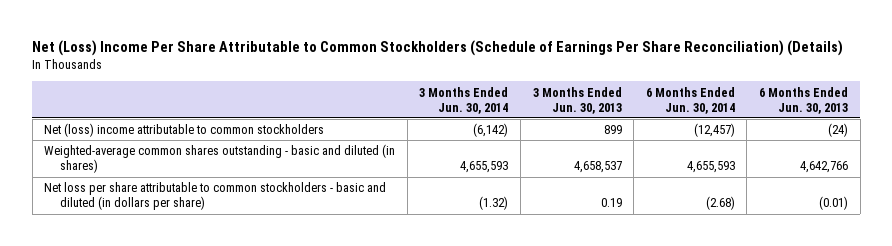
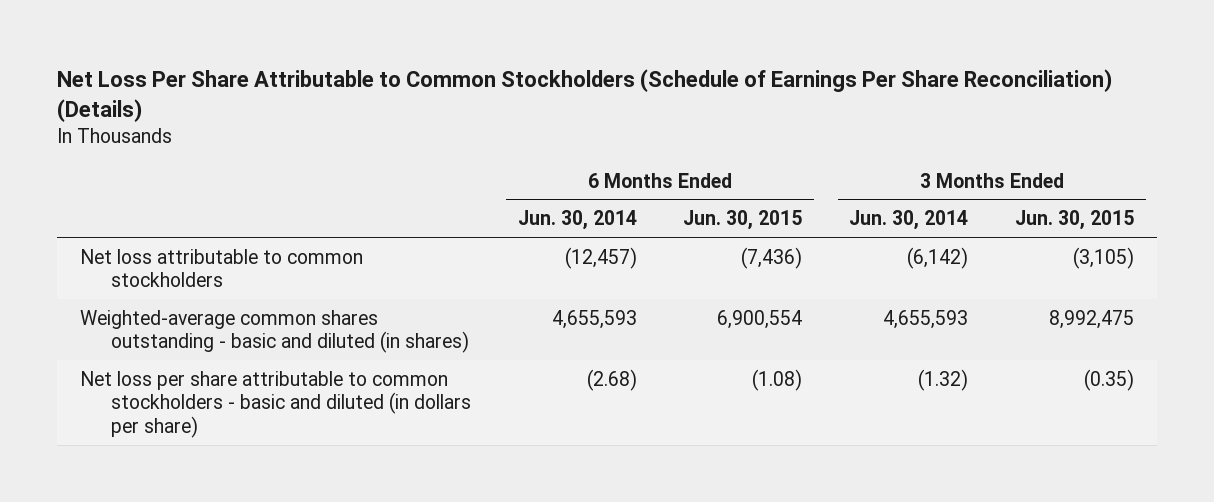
- Net (Loss) Income Per Share Attributable to Common Stockholders (Schedule of Earnings Per Share Reconciliation) (Details)
+ Net Loss Per Share Attributable to Common Stockholders (Schedule of Earnings Per Share Reconciliation) (Details)
- | 3 Months Ended Jun. 30, 2014 | 3 Months Ended Jun. 30, 2013 | 6 Months Ended Jun. 30, 2014 | 6 Months Ended Jun. 30, 2013
+ | 6 Months Ended Jun. 30, 2014 | 6 Months Ended Jun. 30, 2015 | 3 Months Ended Jun. 30, 2014 | 3 Months Ended Jun. 30, 2015
- Net (loss) income attributable to common stockholders | (6,142) | 899 | (12,457) | (24)
+ Net loss attributable to common stockholders | (12,457) | (7,436) | (6,142) | (3,105)

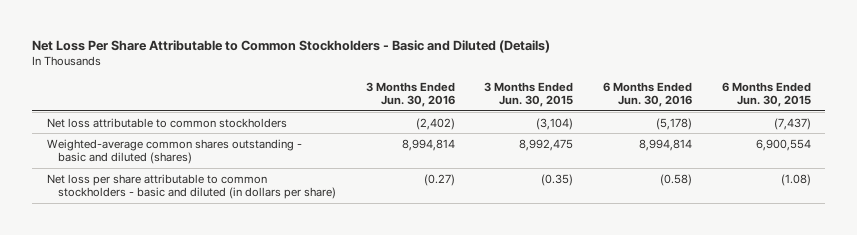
- Net Loss Per Share Attributable to Common Stockholders (Schedule of Earnings Per Share Reconciliation) (Details)
+ Net Loss Per Share Attributable to Common Stockholders - Basic and Diluted (Details)
- | 6 Months Ended Jun. 30, 2014 | 6 Months Ended Jun. 30, 2015 | 3 Months Ended Jun. 30, 2014 | 3 Months Ended Jun. 30, 2015
+ | 3 Months Ended Jun. 30, 2016 | 3 Months Ended Jun. 30, 2015 | 6 Months Ended Jun. 30, 2016 | 6 Months Ended Jun. 30, 2015
- Net loss attributable to common stockholders | (12,457) | (7,436) | (6,142) | (3,105)
- Weighted-average common shares outstanding - basic and diluted (in shares) | 4,655,593 | 6,900,554 | 4,655,593 | 8,992,475
+ Net loss attributable to common stockholders | (2,402) | (3,104) | (5,178) | (7,437)
+ Weighted-average common shares outstanding - basic and diluted (shares) | 8,994,814 | 8,992,475 | 8,994,814 | 6,900,554

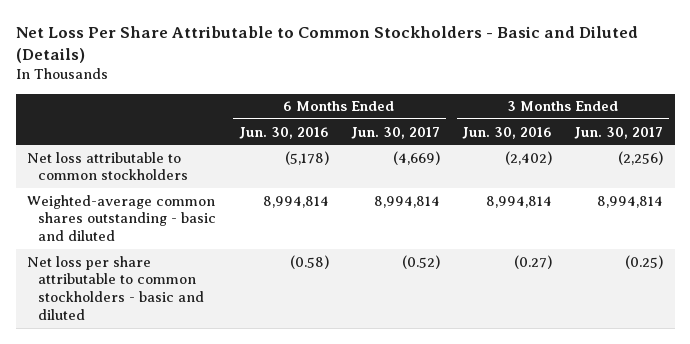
- | 3 Months Ended Jun. 30, 2016 | 3 Months Ended Jun. 30, 2015 | 6 Months Ended Jun. 30, 2016 | 6 Months Ended Jun. 30, 2015
+ | 6 Months Ended Jun. 30, 2016 | 6 Months Ended Jun. 30, 2017 | 3 Months Ended Jun. 30, 2016 | 3 Months Ended Jun. 30, 2017
- Weighted-average common shares outstanding - basic and diluted (shares) | 8,994,814 | 8,992,475 | 8,994,814 | 6,900,554
- Net loss per share attributable to common stockholders - basic and diluted (in dollars per share) | (0.27) | (0.35) | (0.58) | (1.08)
+ Weighted-average common shares outstanding - basic and diluted | 8,994,814 | 8,994,814 | 8,994,814 | 8,994,814
+ Net loss per share attributable to common stockholders - basic and diluted | (0.58) | (0.52) | (0.27) | (0.25)

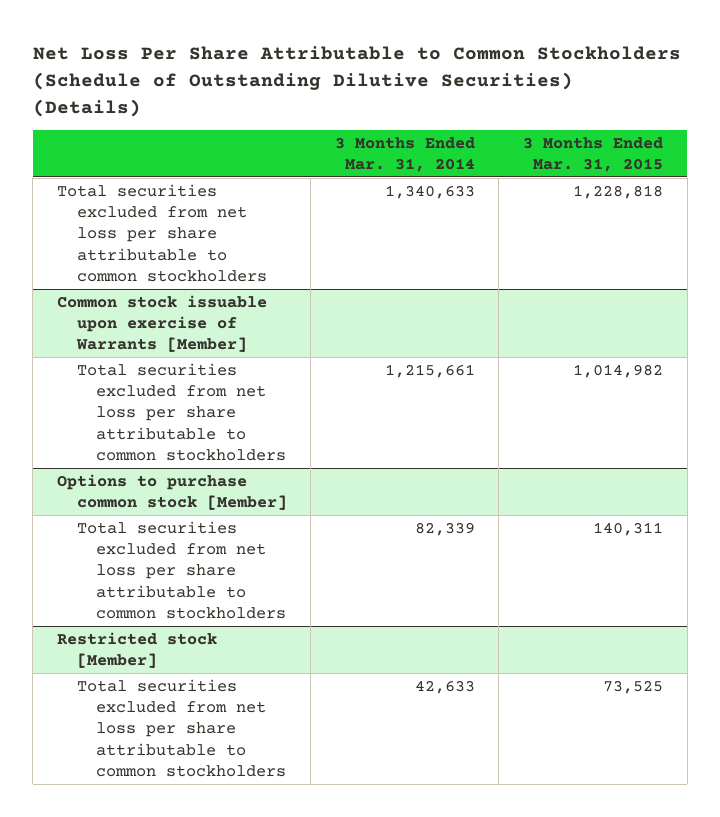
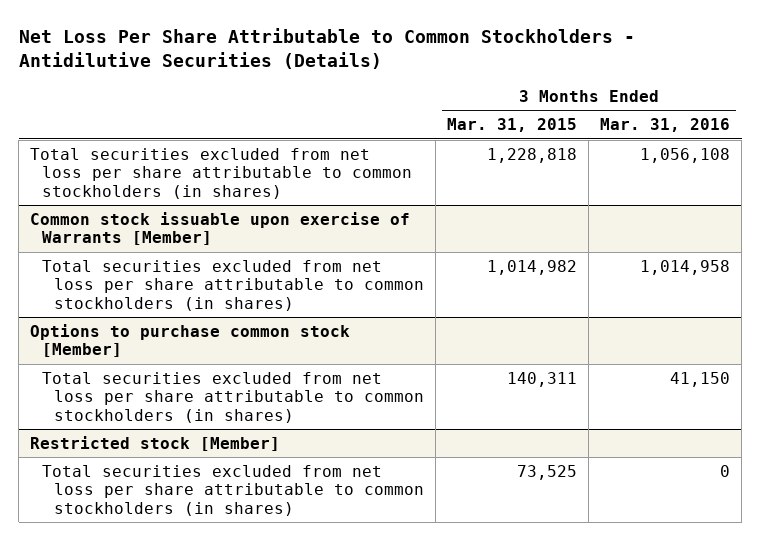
- Net Loss Per Share Attributable to Common Stockholders (Schedule of Outstanding Dilutive Securities) (Details)
+ Net Loss Per Share Attributable to Common Stockholders - Antidilutive Securities (Details)
- | 3 Months Ended Mar. 31, 2014 | 3 Months Ended Mar. 31, 2015
+ | 3 Months Ended Mar. 31, 2015 | 3 Months Ended Mar. 31, 2016
- Total securities excluded from net loss per share attributable to common stockholders | 1,340,633 | 1,228,818
+ Total securities excluded from net loss per share attributable to common stockholders (in shares) | 1,228,818 | 1,056,108
@ Common stock issuable upon exercise of Warrants [Member]
- Total securities excluded from net loss per share attributable to common stockholders | 1,215,661 | 1,014,982
+ Total securities excluded from net loss per share attributable to common stockholders (in shares) | 1,014,982 | 1,014,958
@ Options to purchase common stock [Member]
- Total securities excluded from net loss per share attributable to common stockholders | 82,339 | 140,311
+ Total securities excluded from net loss per share attributable to common stockholders (in shares) | 140,311 | 41,150
@ Restricted stock [Member]
- Total securities excluded from net loss per share attributable to common stockholders | 42,633 | 73,525
+ Total securities excluded from net loss per share attributable to common stockholders (in shares) | 73,525 | 0

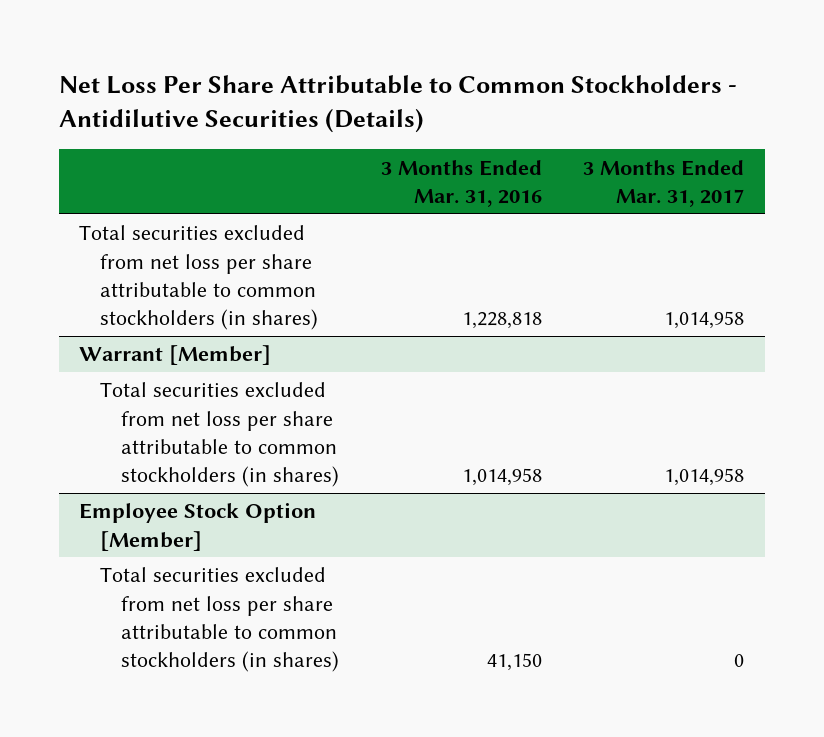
- | 3 Months Ended Mar. 31, 2015 | 3 Months Ended Mar. 31, 2016
+ | 3 Months Ended Mar. 31, 2016 | 3 Months Ended Mar. 31, 2017
- Total securities excluded from net loss per share attributable to common stockholders (in shares) | 1,228,818 | 1,056,108
- Common stock issuable upon exercise of Warrants [Member]
+ Total securities excluded from net loss per share attributable to common stockholders (in shares) | 1,228,818 | 1,014,958
+ Warrant [Member]
- Options to purchase common stock [Member]
+ Employee Stock Option [Member]
- Restricted stock [Member]
- Total securities excluded from net loss per share attributable to common stockholders (in shares) | 73,525 | 0

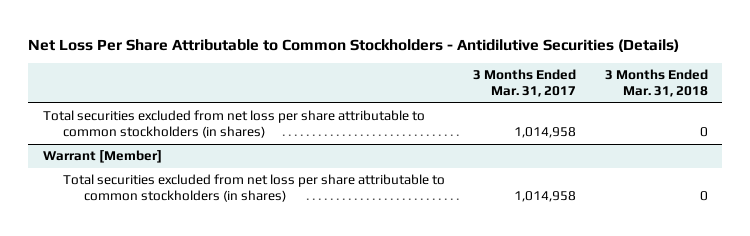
- | 3 Months Ended Mar. 31, 2016 | 3 Months Ended Mar. 31, 2017
+ | 3 Months Ended Mar. 31, 2017 | 3 Months Ended Mar. 31, 2018
- Employee Stock Option [Member]
- Total securities excluded from net loss per share attributable to common stockholders (in shares) | 41,150 | 0

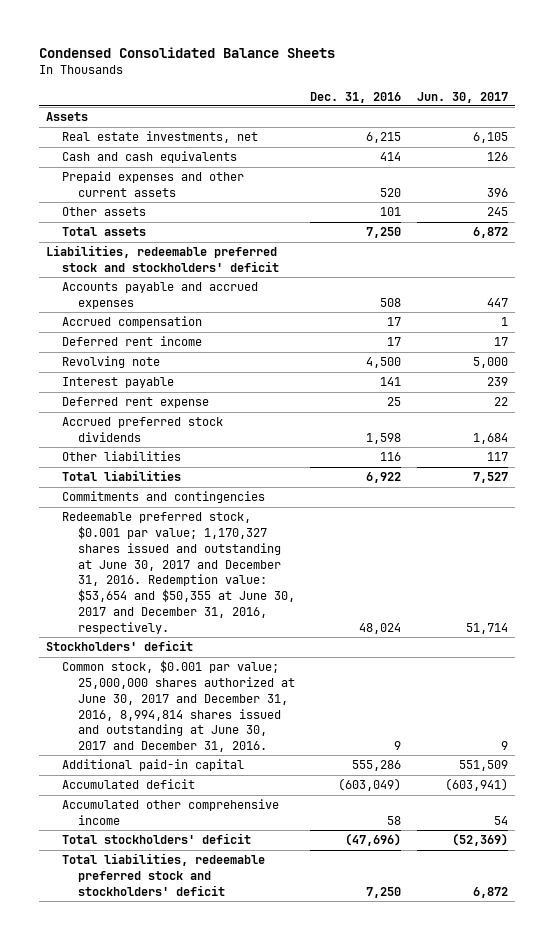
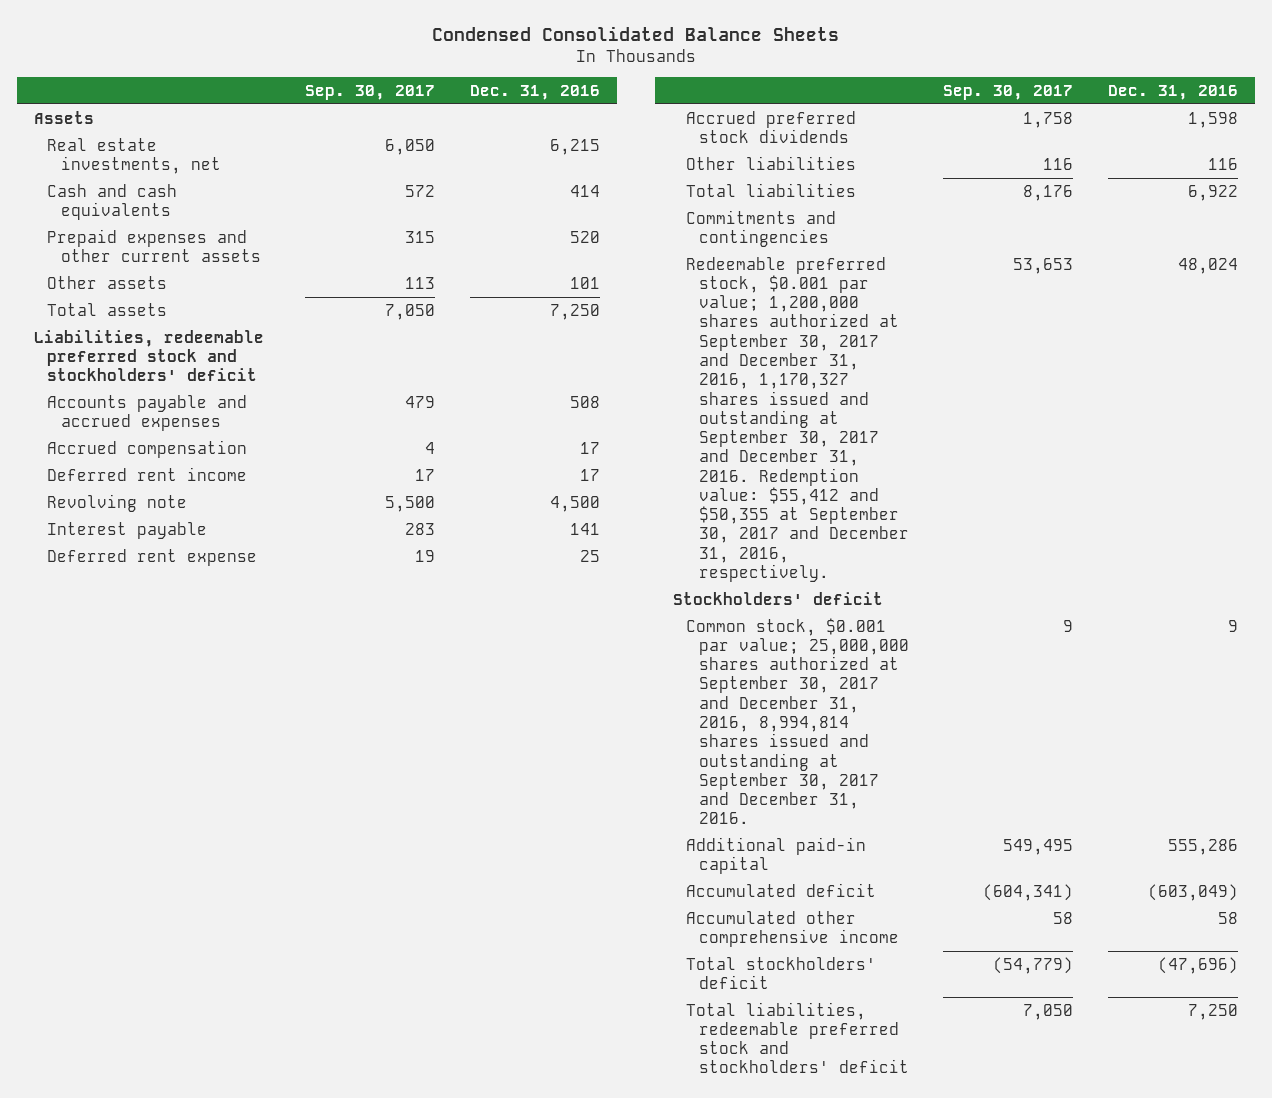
- | Dec. 31, 2016 | Jun. 30, 2017
+ | Sep. 30, 2017 | Dec. 31, 2016
- Redeemable preferred stock, $0.001 par value; 1,170,327 shares issued and outstanding at June 30, 2017 and December 31, 2016. Redemption value: $53,654 and $50,355 at June 30, 2017 and December 31, 2016, respectively. | 48,024 | 51,714
+ Redeemable preferred stock, $0.001 par value; 1,200,000 shares authorized at September 30, 2017 and December 31, 2016, 1,170,327 shares issued and outstanding at September 30, 2017 and December 31, 2016. Redemption value: $55,412 and $50,355 at September 30, 2017 and December 31, 2016, respectively. | 53,653 | 48,024
- Common stock, $0.001 par value; 25,000,000 shares authorized at June 30, 2017 and December 31, 2016, 8,994,814 shares issued and outstanding at June 30, 2017 and December 31, 2016. | 9 | 9
+ Common stock, $0.001 par value; 25,000,000 shares authorized at September 30, 2017 and December 31, 2016, 8,994,814 shares issued and outstanding at September 30, 2017 and December 31, 2016. | 9 | 9

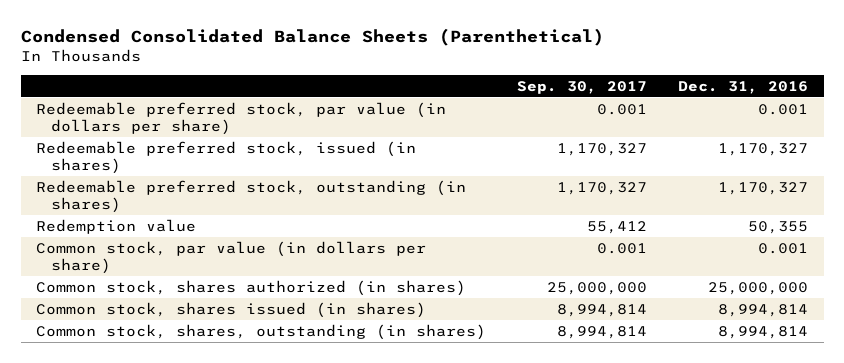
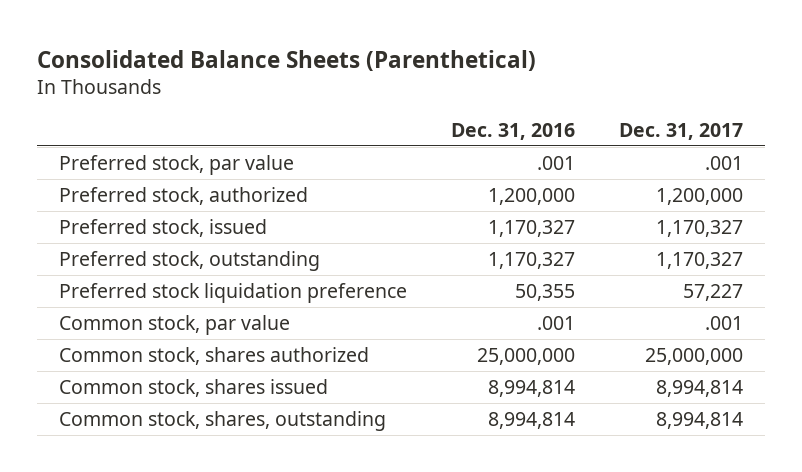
- Condensed Consolidated Balance Sheets (Parenthetical)
+ Consolidated Balance Sheets (Parenthetical)
- | Sep. 30, 2017 | Dec. 31, 2016
+ | Dec. 31, 2016 | Dec. 31, 2017
- Redeemable preferred stock, par value (in dollars per share) | 0.001 | 0.001
- Redeemable preferred stock, issued (in shares) | 1,170,327 | 1,170,327
- Redeemable preferred stock, outstanding (in shares) | 1,170,327 | 1,170,327
- Redemption value | 55,412 | 50,355
- Common stock, par value (in dollars per share) | 0.001 | 0.001
- Common stock, shares authorized (in shares) | 25,000,000 | 25,000,000
- Common stock, shares issued (in shares) | 8,994,814 | 8,994,814
- Common stock, shares, outstanding (in shares) | 8,994,814 | 8,994,814
+ Preferred stock, par value | .001 | .001
+ Preferred stock, authorized | 1,200,000 | 1,200,000
+ Preferred stock, issued | 1,170,327 | 1,170,327
+ Preferred stock, outstanding | 1,170,327 | 1,170,327
+ Preferred stock liquidation preference | 50,355 | 57,227
+ Common stock, par value | .001 | .001
+ Common stock, shares authorized | 25,000,000 | 25,000,000
+ Common stock, shares issued | 8,994,814 | 8,994,814
+ Common stock, shares, outstanding | 8,994,814 | 8,994,814

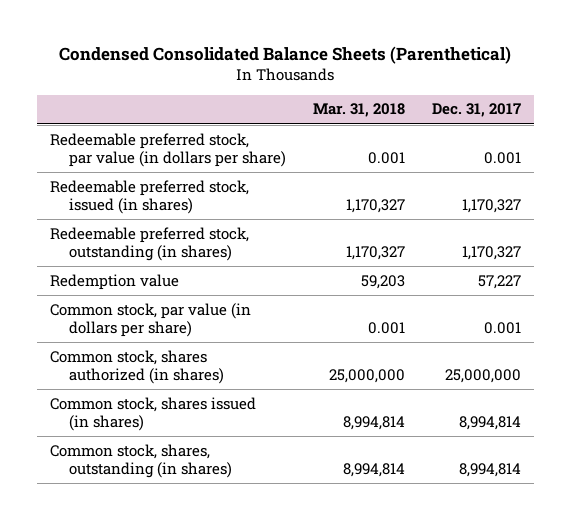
- Consolidated Balance Sheets (Parenthetical)
+ Condensed Consolidated Balance Sheets (Parenthetical)
- | Dec. 31, 2016 | Dec. 31, 2017
+ | Mar. 31, 2018 | Dec. 31, 2017
- Preferred stock, par value | .001 | .001
- Preferred stock, authorized | 1,200,000 | 1,200,000
- Preferred stock, issued | 1,170,327 | 1,170,327
- Preferred stock, outstanding | 1,170,327 | 1,170,327
- Preferred stock liquidation preference | 50,355 | 57,227
- Common stock, par value | .001 | .001
- Common stock, shares authorized | 25,000,000 | 25,000,000
- Common stock, shares issued | 8,994,814 | 8,994,814
- Common stock, shares, outstanding | 8,994,814 | 8,994,814
+ Redeemable preferred stock, par value (in dollars per share) | 0.001 | 0.001
+ Redeemable preferred stock, issued (in shares) | 1,170,327 | 1,170,327
+ Redeemable preferred stock, outstanding (in shares) | 1,170,327 | 1,170,327
+ Redemption value | 59,203 | 57,227
+ Common stock, par value (in dollars per share) | 0.001 | 0.001
+ Common stock, shares authorized (in shares) | 25,000,000 | 25,000,000
+ Common stock, shares issued (in shares) | 8,994,814 | 8,994,814
+ Common stock, shares, outstanding (in shares) | 8,994,814 | 8,994,814

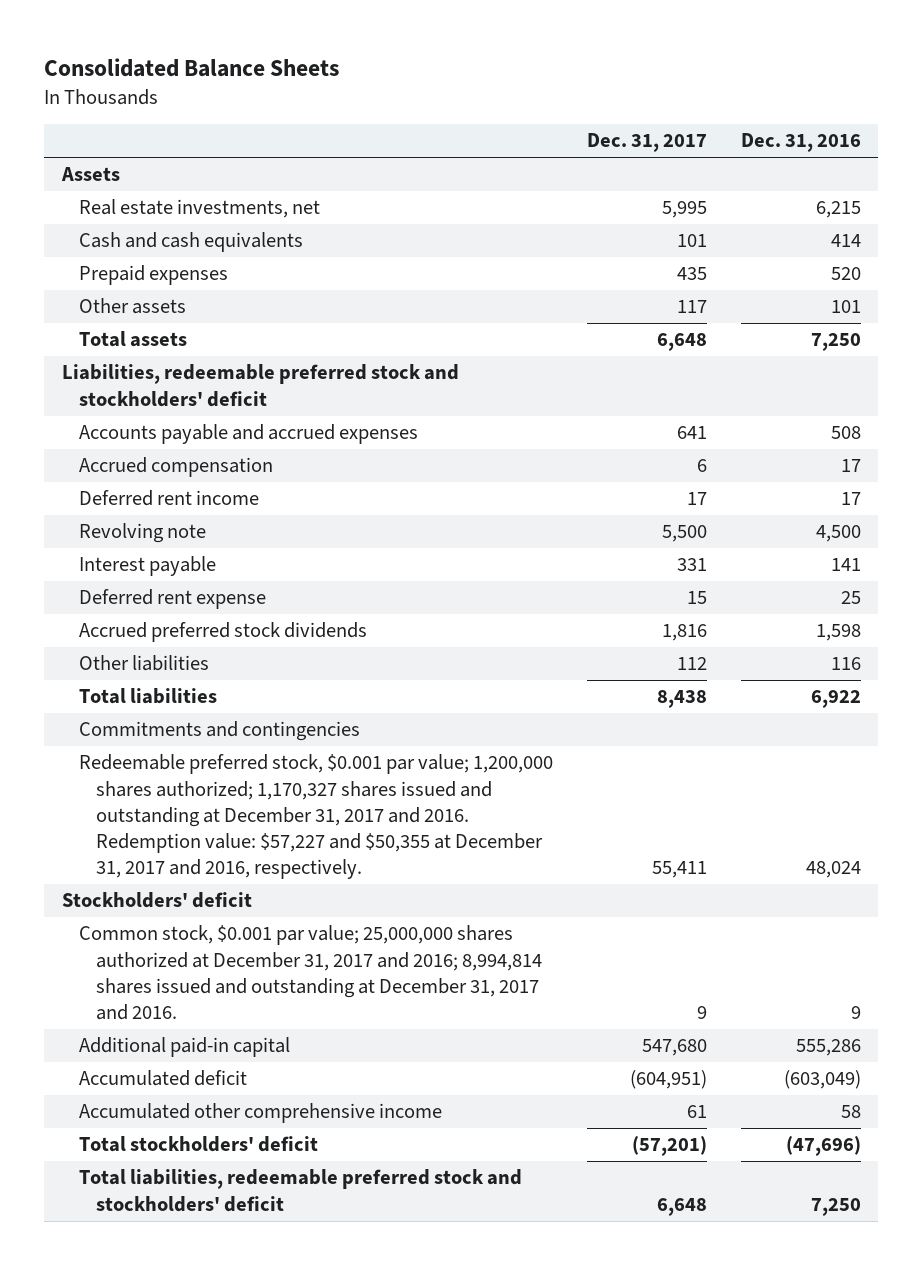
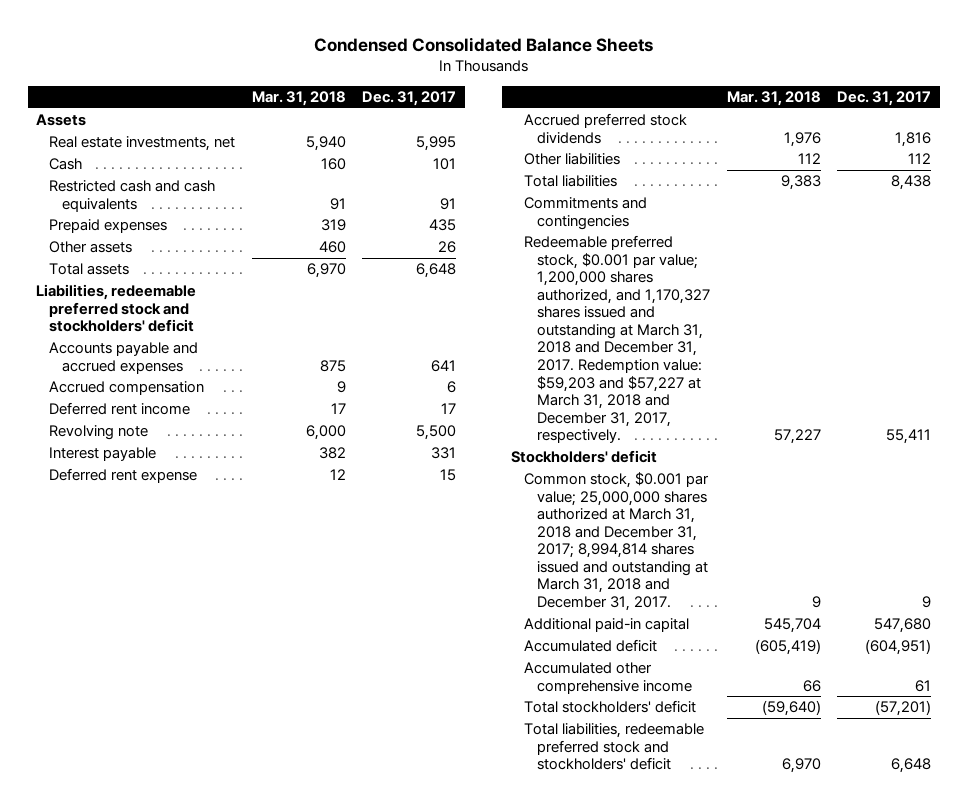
- Consolidated Balance Sheets
+ Condensed Consolidated Balance Sheets
- | Dec. 31, 2017 | Dec. 31, 2016
+ | Mar. 31, 2018 | Dec. 31, 2017
- Cash and cash equivalents | 101 | 414
+ Cash | 160 | 101
+ Restricted cash and cash equivalents | 91 | 91
- Other assets | 117 | 101
+ Other assets | 460 | 26
- Redeemable preferred stock, $0.001 par value; 1,200,000 shares authorized; 1,170,327 shares issued and outstanding at December 31, 2017 and 2016. Redemption value: $57,227 and $50,355 at December 31, 2017 and 2016, respectively. | 55,411 | 48,024
+ Redeemable preferred stock, $0.001 par value; 1,200,000 shares authorized, and 1,170,327 shares issued and outstanding at March 31, 2018 and December 31, 2017. Redemption value: $59,203 and $57,227 at March 31, 2018 and December 31, 2017, respectively. | 57,227 | 55,411
- Common stock, $0.001 par value; 25,000,000 shares authorized at December 31, 2017 and 2016; 8,994,814 shares issued and outstanding at December 31, 2017 and 2016. | 9 | 9
+ Common stock, $0.001 par value; 25,000,000 shares authorized at March 31, 2018 and December 31, 2017; 8,994,814 shares issued and outstanding at March 31, 2018 and December 31, 2017. | 9 | 9

